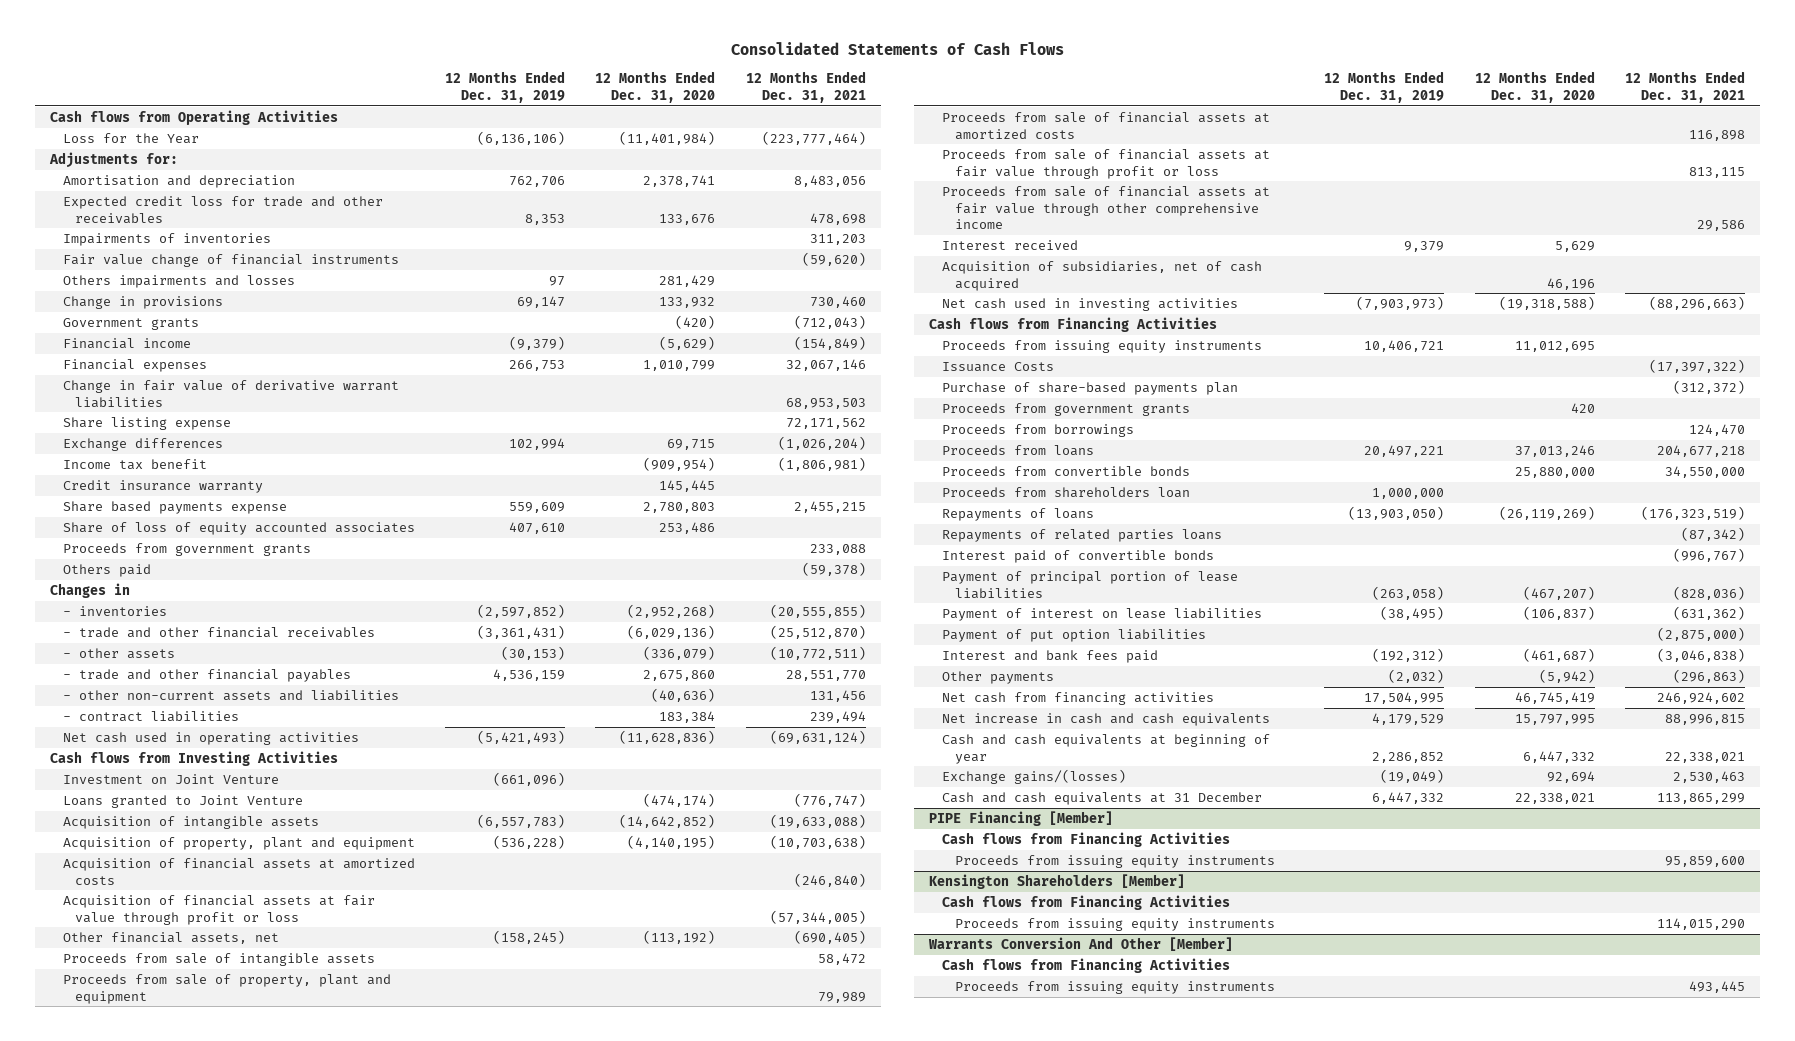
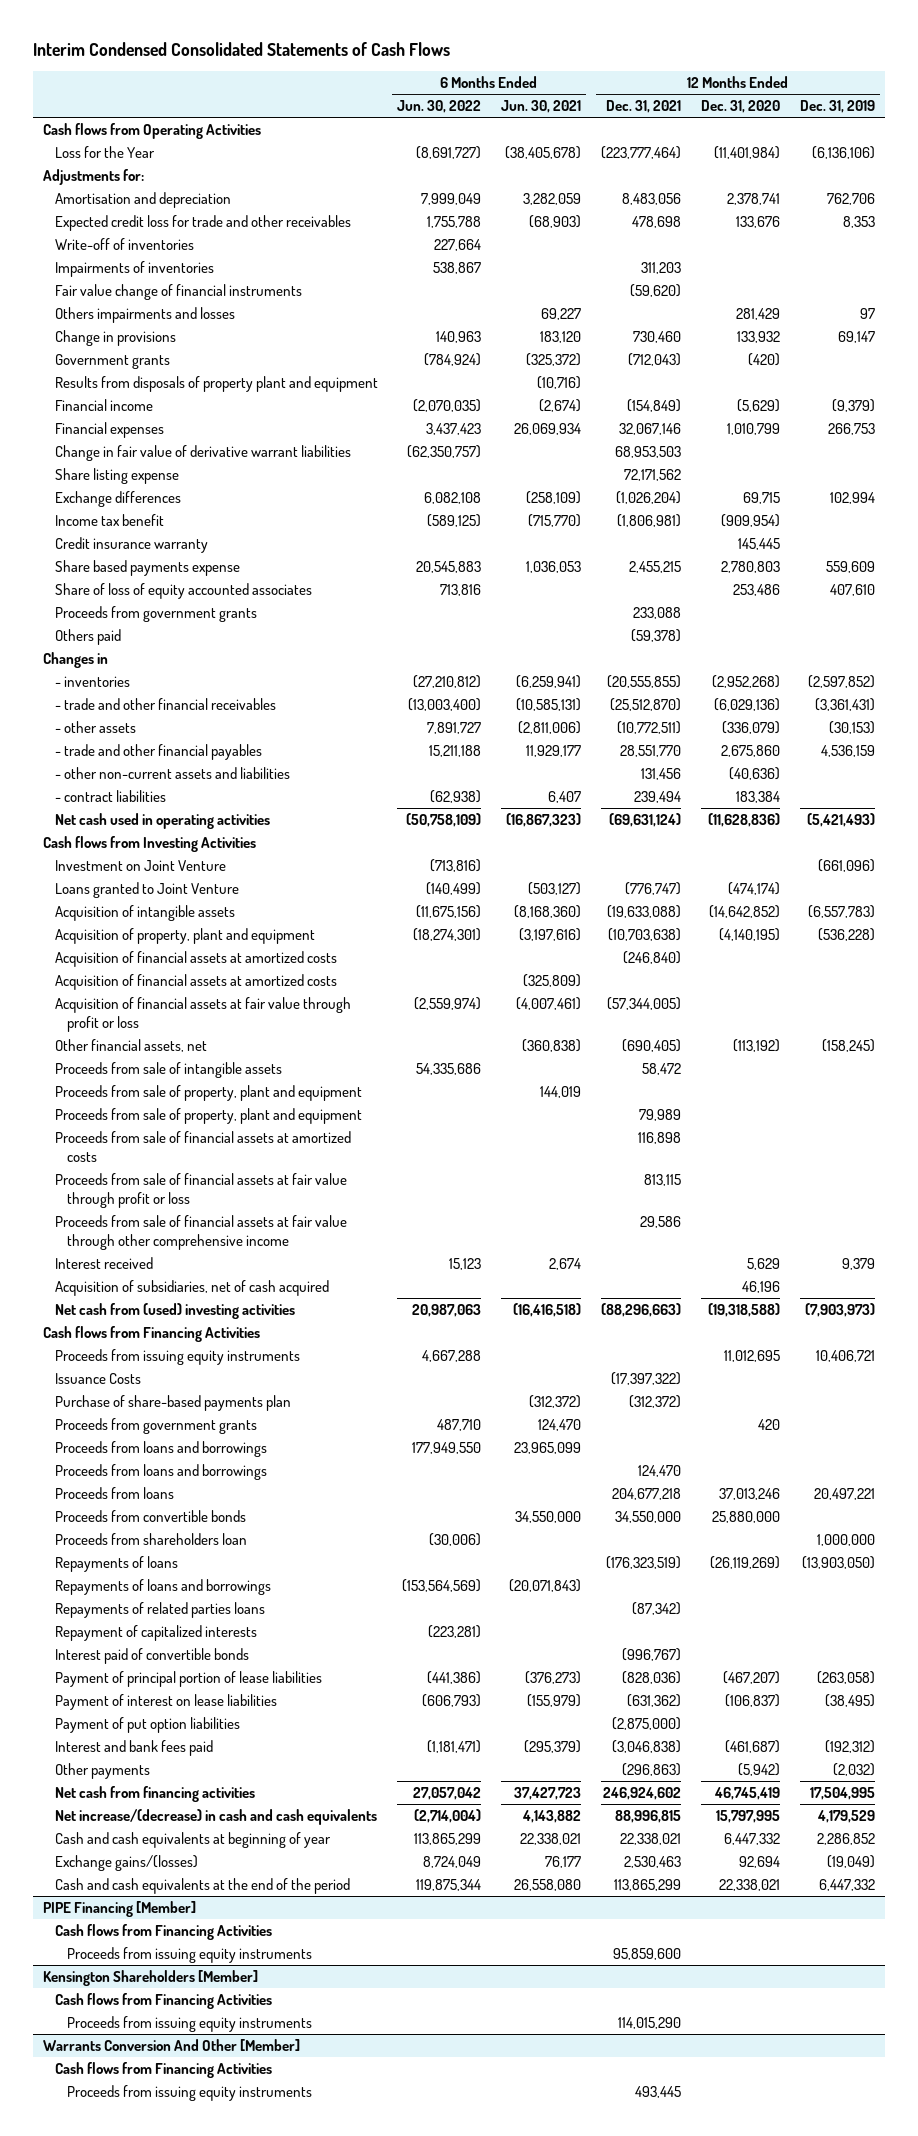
- Consolidated Statements of Cash Flows
+ Interim Condensed Consolidated Statements of Cash Flows
- | 12 Months Ended Dec. 31, 2019 | 12 Months Ended Dec. 31, 2020 | 12 Months Ended Dec. 31, 2021
+ | 6 Months Ended Jun. 30, 2022 | 6 Months Ended Jun. 30, 2021 | 12 Months Ended Dec. 31, 2021 | 12 Months Ended Dec. 31, 2020 | 12 Months Ended Dec. 31, 2019
+ Write-off of inventories | 227,664 | | | |
+ Results from disposals of property plant and equipment | | (10,716) | | |
+ Acquisition of financial assets at amortized costs | | (325,809) | | |
+ Proceeds from sale of property, plant and equipment | | 144,019 | | |
- Net cash used in investing activities | (7,903,973) | (19,318,588) | (88,296,663)
+ Net cash from (used) investing activities | 20,987,063 | (16,416,518) | (88,296,663) | (19,318,588) | (7,903,973)
- Proceeds from borrowings | | | 124,470
+ Proceeds from loans and borrowings | 177,949,550 | 23,965,099 | | |
+ Proceeds from loans and borrowings | | | 124,470 | |
+ Repayments of loans and borrowings | (153,564,569) | (20,071,843) | | |
+ Repayment of capitalized interests | (223,281) | | | |
- Net increase in cash and cash equivalents | 4,179,529 | 15,797,995 | 88,996,815
+ Net increase/(decrease) in cash and cash equivalents | (2,714,004) | 4,143,882 | 88,996,815 | 15,797,995 | 4,179,529
- Cash and cash equivalents at 31 December | 6,447,332 | 22,338,021 | 113,865,299
+ Cash and cash equivalents at the end of the period | 119,875,344 | 26,558,080 | 113,865,299 | 22,338,021 | 6,447,332

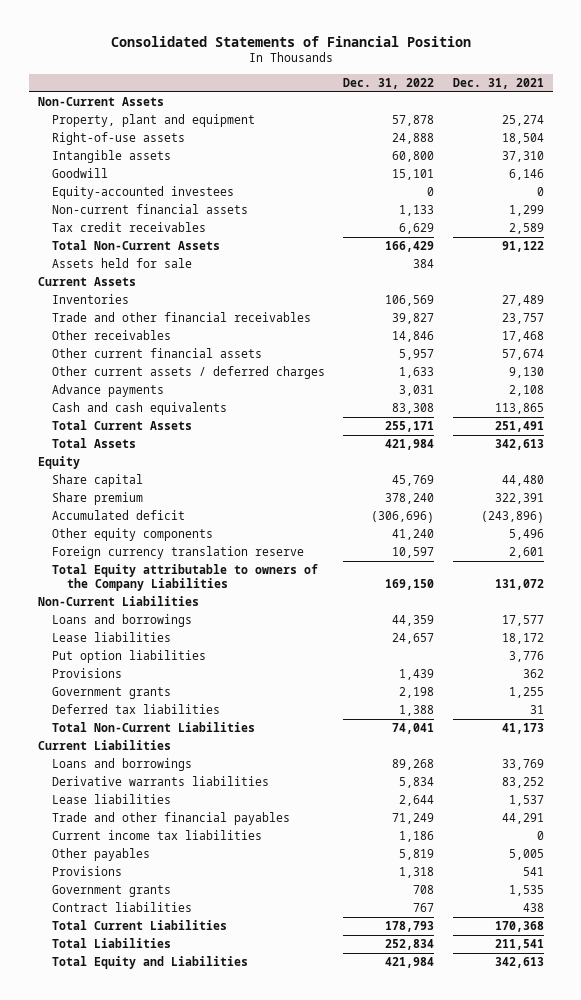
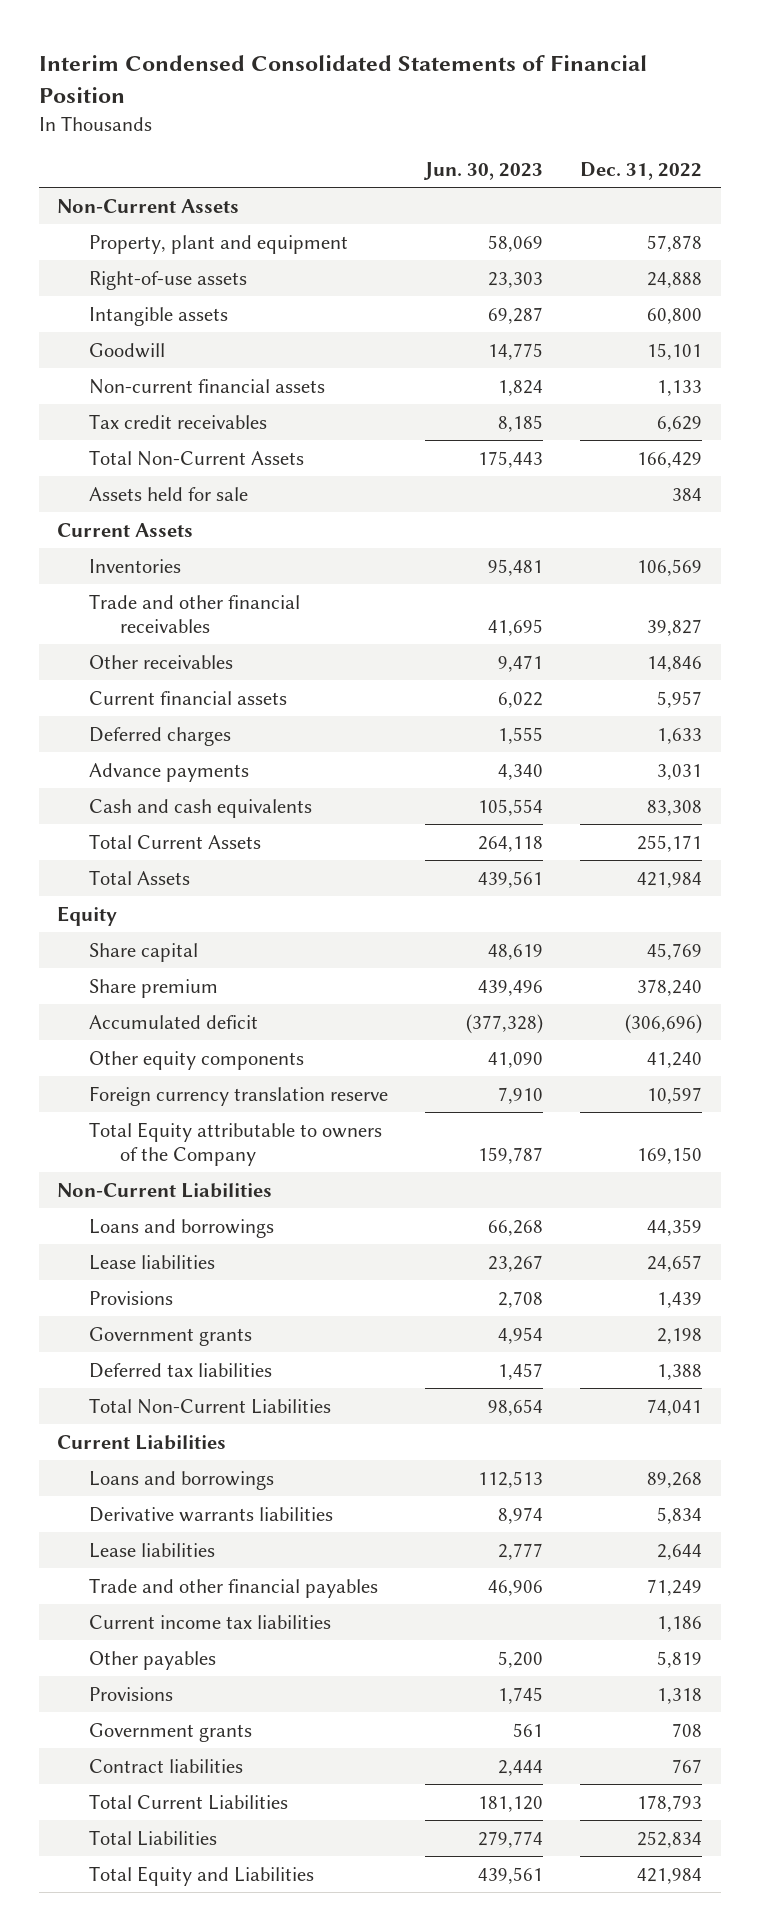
- Consolidated Statements of Financial Position
+ Interim Condensed Consolidated Statements of Financial Position
- | Dec. 31, 2022 | Dec. 31, 2021
+ | Jun. 30, 2023 | Dec. 31, 2022
- Equity-accounted investees | 0 | 0
- Other current financial assets | 5,957 | 57,674
- Other current assets / deferred charges | 1,633 | 9,130
+ Current financial assets | 6,022 | 5,957
+ Deferred charges | 1,555 | 1,633
- Total Equity attributable to owners of the Company Liabilities | 169,150 | 131,072
+ Total Equity attributable to owners of the Company | 159,787 | 169,150
- Put option liabilities | | 3,776

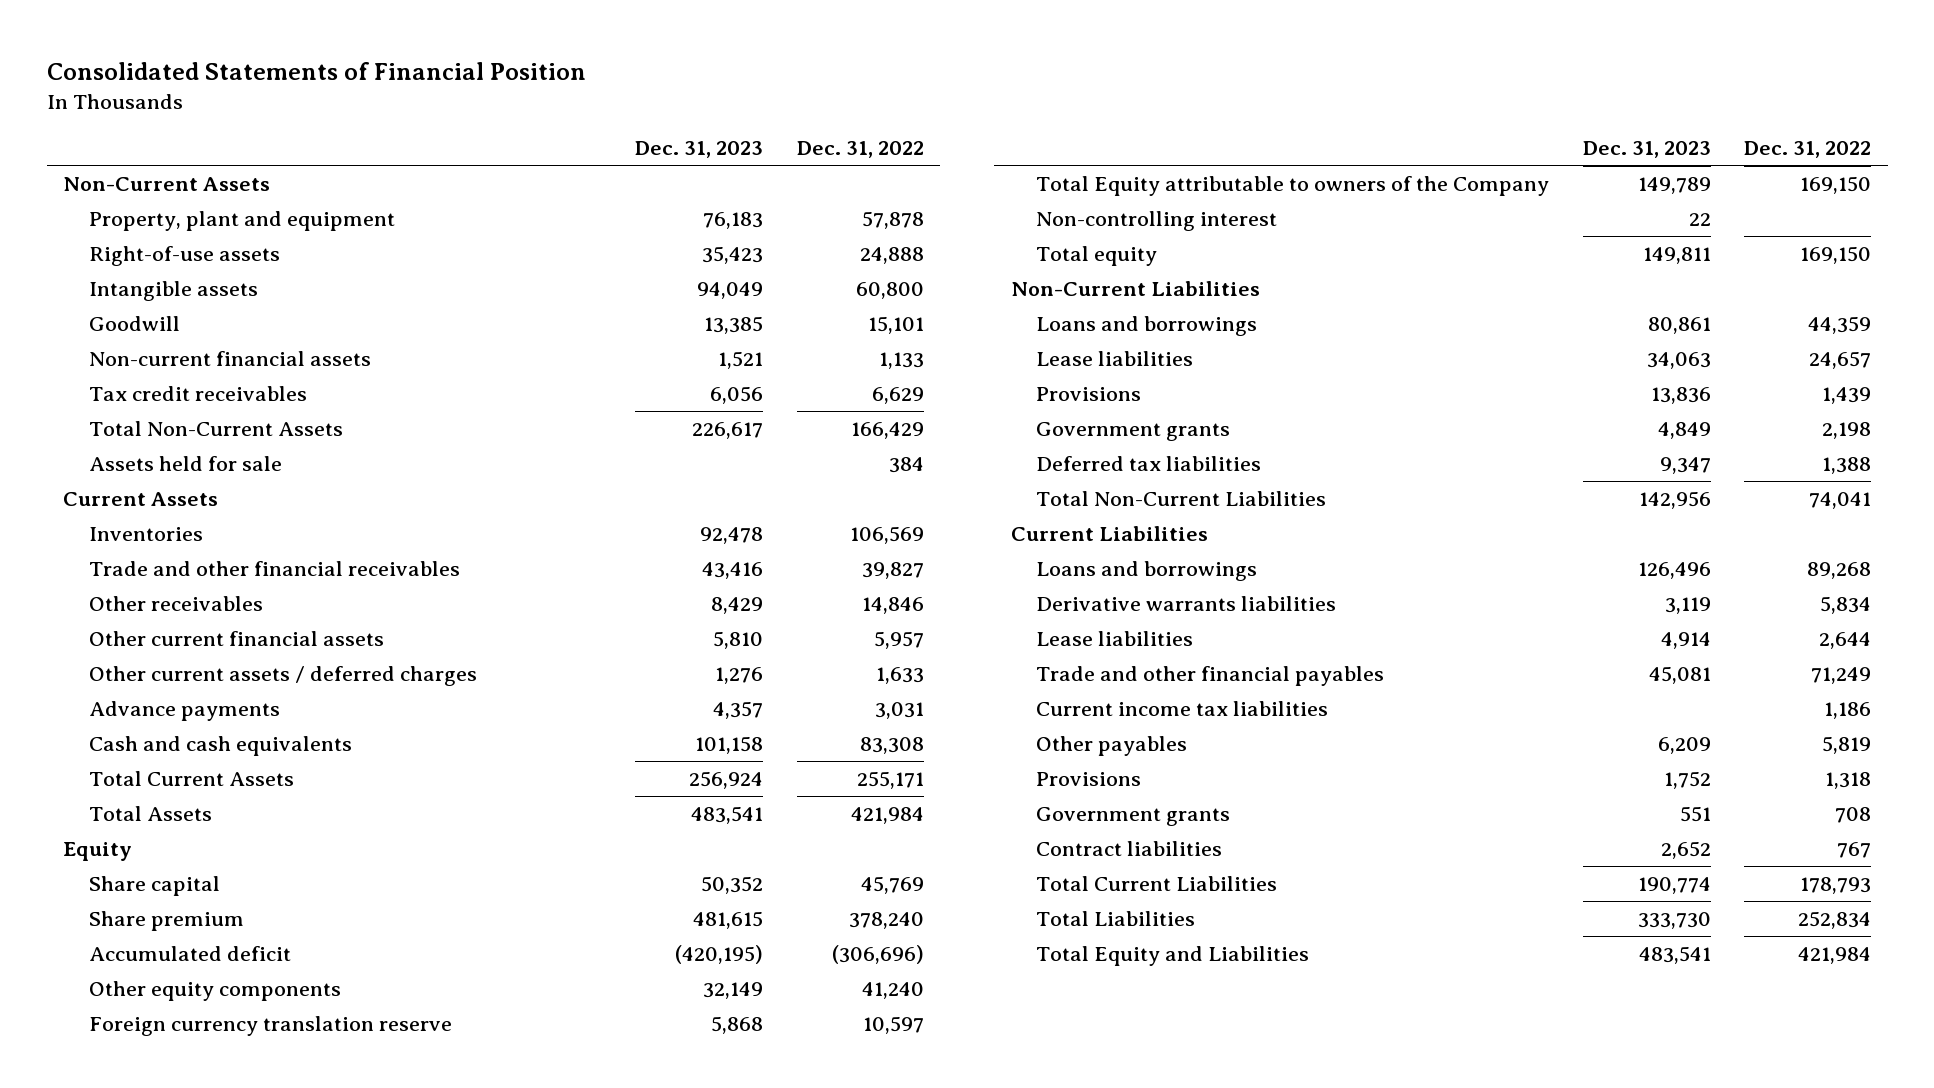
- Interim Condensed Consolidated Statements of Financial Position
+ Consolidated Statements of Financial Position
- | Jun. 30, 2023 | Dec. 31, 2022
+ | Dec. 31, 2023 | Dec. 31, 2022
- Current financial assets | 6,022 | 5,957
- Deferred charges | 1,555 | 1,633
+ Other current financial assets | 5,810 | 5,957
+ Other current assets / deferred charges | 1,276 | 1,633
+ Non-controlling interest | 22 |
+ Total equity | 149,811 | 169,150

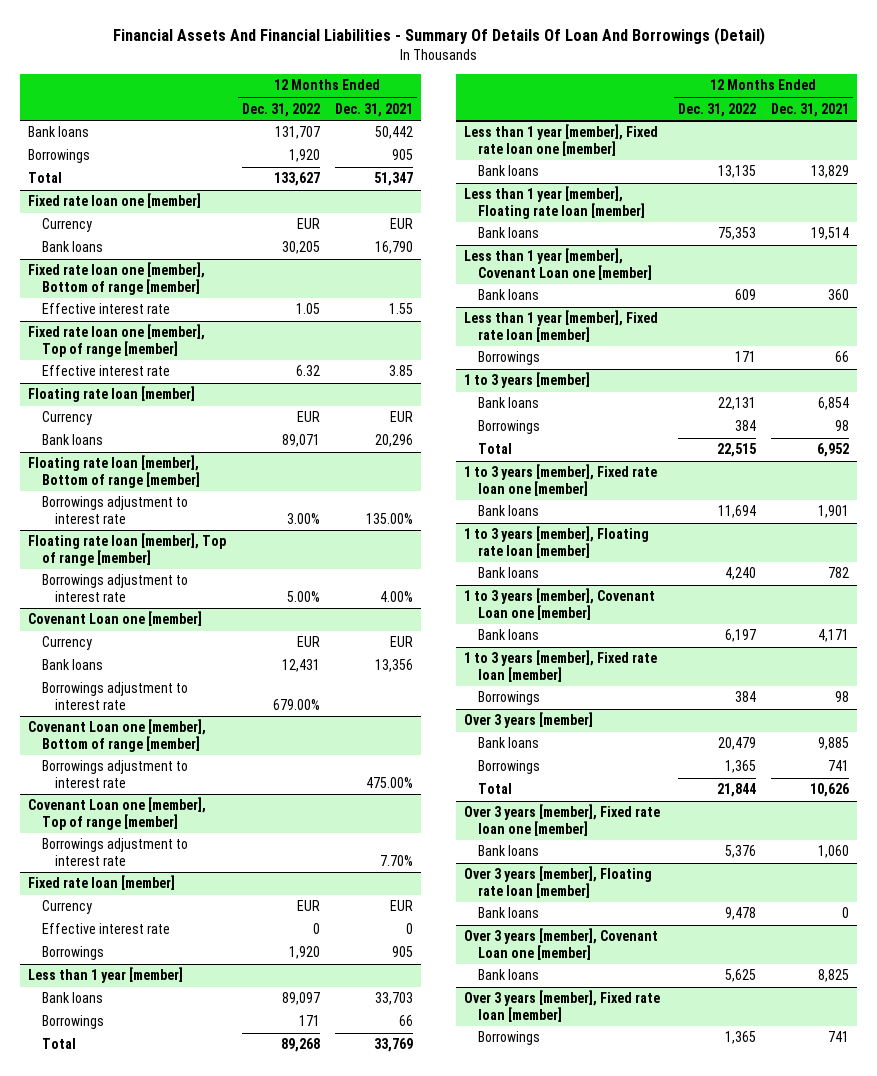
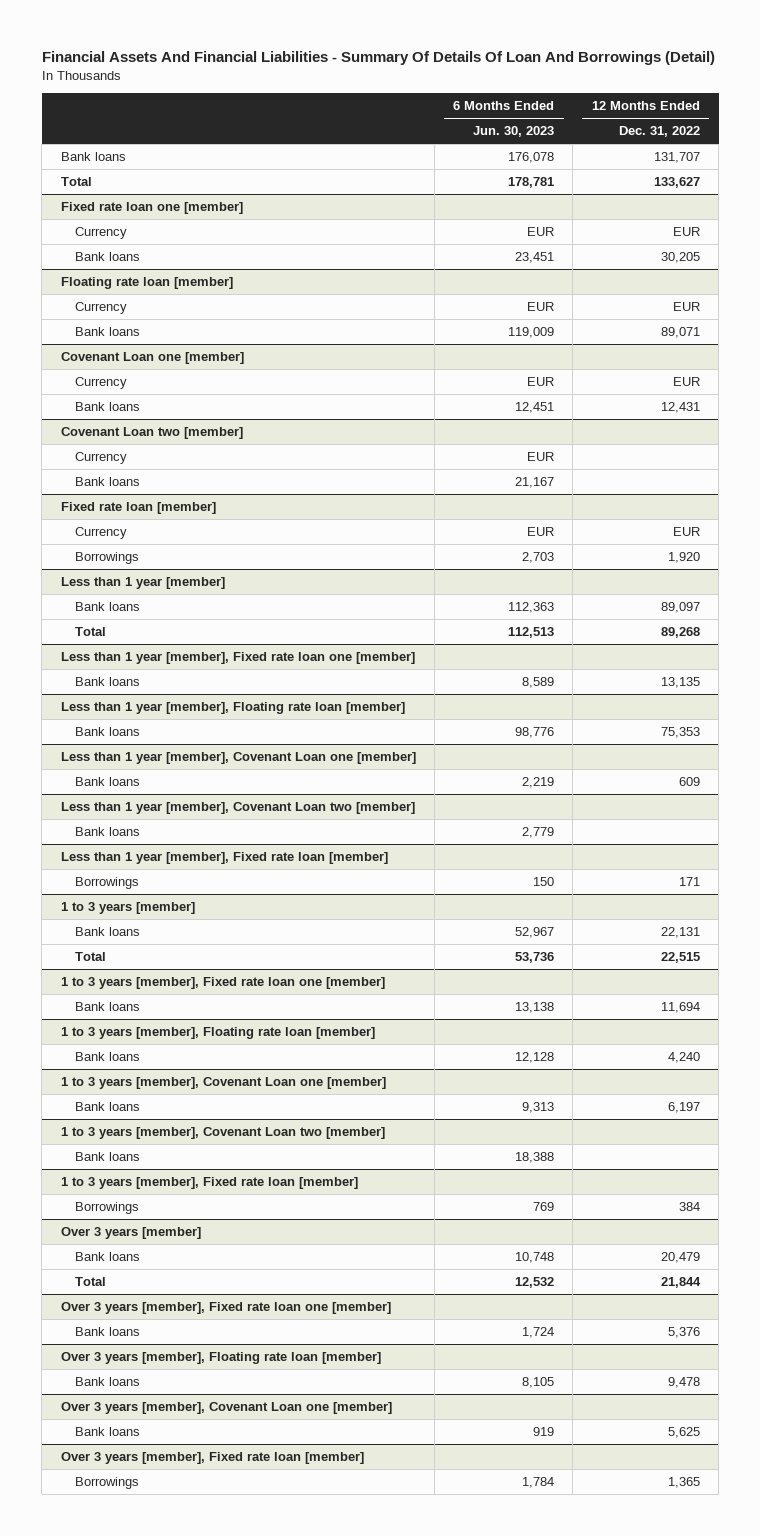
- | 12 Months Ended Dec. 31, 2022 | 12 Months Ended Dec. 31, 2021
+ | 6 Months Ended Jun. 30, 2023 | 12 Months Ended Dec. 31, 2022
- Borrowings | 1,920 | 905
- Fixed rate loan one [member], Bottom of range [member]
- Effective interest rate | 1.05 | 1.55
- Fixed rate loan one [member], Top of range [member]
- Effective interest rate | 6.32 | 3.85
- Floating rate loan [member], Bottom of range [member]
- Borrowings adjustment to interest rate | 3.00% | 135.00%
- Floating rate loan [member], Top of range [member]
- Borrowings adjustment to interest rate | 5.00% | 4.00%
@ Covenant Loan one [member]
- Borrowings adjustment to interest rate | 679.00% |
- Covenant Loan one [member], Bottom of range [member]
- Borrowings adjustment to interest rate | | 475.00%
- Covenant Loan one [member], Top of range [member]
- Borrowings adjustment to interest rate | | 7.70%
+ Covenant Loan two [member]
+ Currency | EUR |
+ Bank loans | 21,167 |
@ Fixed rate loan [member]
- Effective interest rate | 0 | 0
@ Less than 1 year [member]
- Borrowings | 171 | 66
+ Less than 1 year [member], Covenant Loan two [member]
+ Bank loans | 2,779 |
@ 1 to 3 years [member]
- Borrowings | 384 | 98
+ 1 to 3 years [member], Covenant Loan two [member]
+ Bank loans | 18,388 |
@ Over 3 years [member]
- Borrowings | 1,365 | 741

